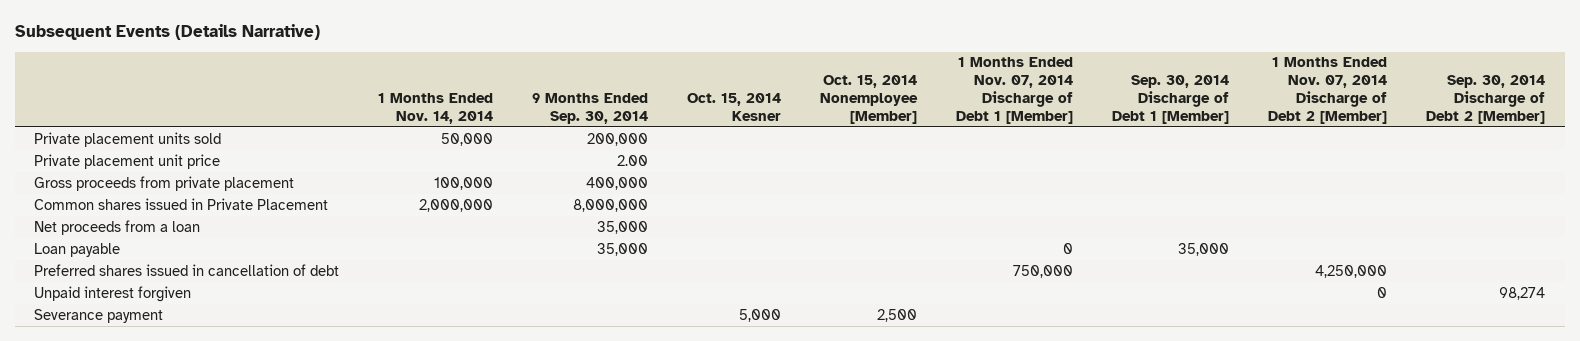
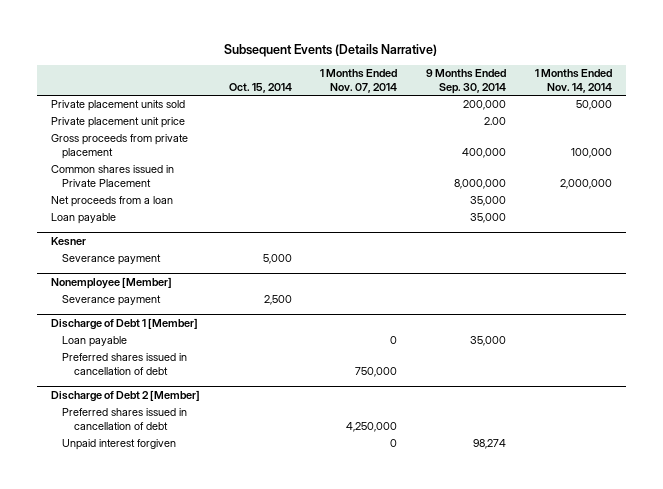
- | 1 Months Ended Nov. 14, 2014 | 9 Months Ended Sep. 30, 2014 | Oct. 15, 2014 Kesner | Oct. 15, 2014 Nonemployee [Member] | 1 Months Ended Nov. 07, 2014 Discharge of Debt 1 [Member] | Sep. 30, 2014 Discharge of Debt 1 [Member] | 1 Months Ended Nov. 07, 2014 Discharge of Debt 2 [Member] | Sep. 30, 2014 Discharge of Debt 2 [Member]
+ | Oct. 15, 2014 | 1 Months Ended Nov. 07, 2014 | 9 Months Ended Sep. 30, 2014 | 1 Months Ended Nov. 14, 2014
- Preferred shares issued in cancellation of debt | | | | | 750,000 | | 4,250,000 |
- Unpaid interest forgiven | | | | | | | 0 | 98,274
+ Kesner
+ Nonemployee [Member]
+ Severance payment | 2,500 | | |
+ Discharge of Debt 1 [Member]
+ Loan payable | | 0 | 35,000 |
+ Preferred shares issued in cancellation of debt | | 750,000 | |
+ Discharge of Debt 2 [Member]
+ Preferred shares issued in cancellation of debt | | 4,250,000 | |
+ Unpaid interest forgiven | | 0 | 98,274 |

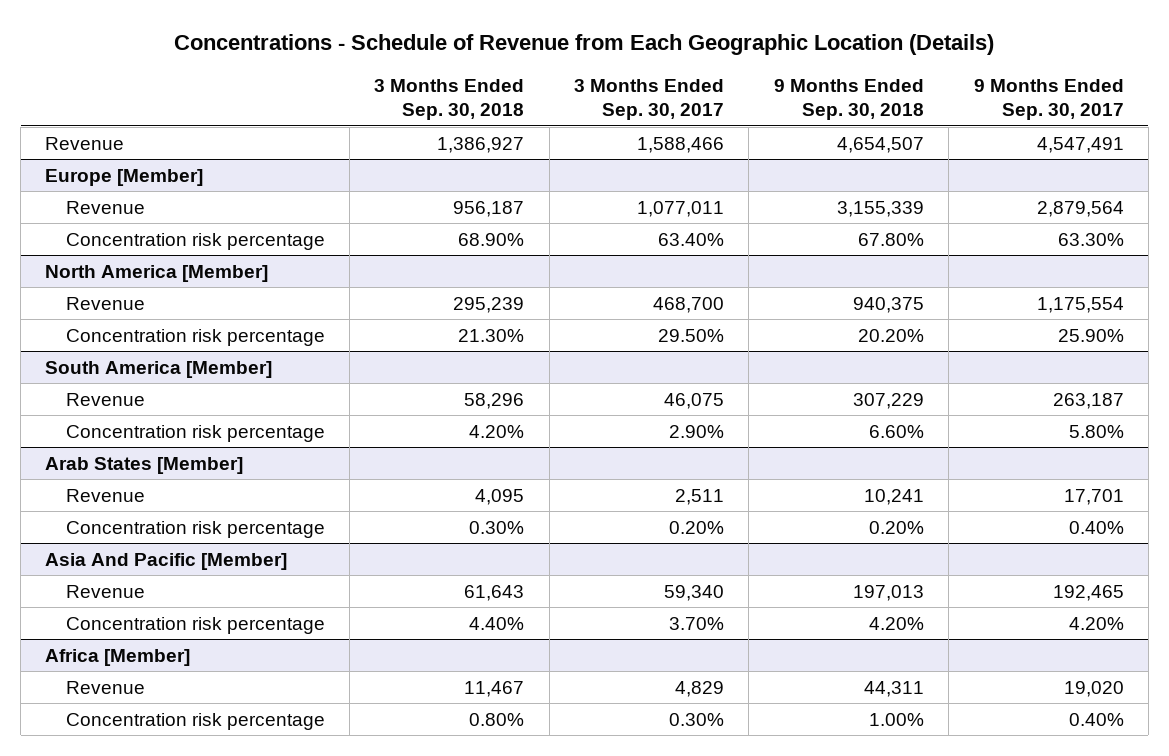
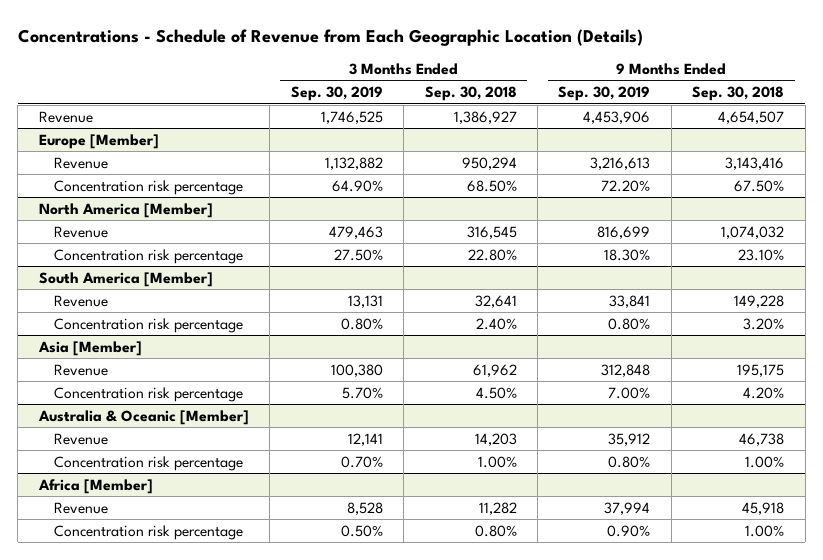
- | 3 Months Ended Sep. 30, 2018 | 3 Months Ended Sep. 30, 2017 | 9 Months Ended Sep. 30, 2018 | 9 Months Ended Sep. 30, 2017
+ | 3 Months Ended Sep. 30, 2019 | 3 Months Ended Sep. 30, 2018 | 9 Months Ended Sep. 30, 2019 | 9 Months Ended Sep. 30, 2018
@ Europe [Member]
- Revenue | 956,187 | 1,077,011 | 3,155,339 | 2,879,564
- Concentration risk percentage | 68.90% | 63.40% | 67.80% | 63.30%
+ Revenue | 1,132,882 | 950,294 | 3,216,613 | 3,143,416
+ Concentration risk percentage | 64.90% | 68.50% | 72.20% | 67.50%
@ North America [Member]
- Revenue | 295,239 | 468,700 | 940,375 | 1,175,554
- Concentration risk percentage | 21.30% | 29.50% | 20.20% | 25.90%
+ Revenue | 479,463 | 316,545 | 816,699 | 1,074,032
+ Concentration risk percentage | 27.50% | 22.80% | 18.30% | 23.10%
@ South America [Member]
- Revenue | 58,296 | 46,075 | 307,229 | 263,187
- Concentration risk percentage | 4.20% | 2.90% | 6.60% | 5.80%
- Arab States [Member]
- Revenue | 4,095 | 2,511 | 10,241 | 17,701
- Concentration risk percentage | 0.30% | 0.20% | 0.20% | 0.40%
- Asia And Pacific [Member]
- Revenue | 61,643 | 59,340 | 197,013 | 192,465
- Concentration risk percentage | 4.40% | 3.70% | 4.20% | 4.20%
@ South America [Member]
+ Revenue | 13,131 | 32,641 | 33,841 | 149,228
+ Concentration risk percentage | 0.80% | 2.40% | 0.80% | 3.20%
+ Asia [Member]
+ Revenue | 100,380 | 61,962 | 312,848 | 195,175
+ Concentration risk percentage | 5.70% | 4.50% | 7.00% | 4.20%
+ Australia & Oceanic [Member]
+ Revenue | 12,141 | 14,203 | 35,912 | 46,738
+ Concentration risk percentage | 0.70% | 1.00% | 0.80% | 1.00%
@ Africa [Member]
- Revenue | 11,467 | 4,829 | 44,311 | 19,020
+ Revenue | 8,528 | 11,282 | 37,994 | 45,918

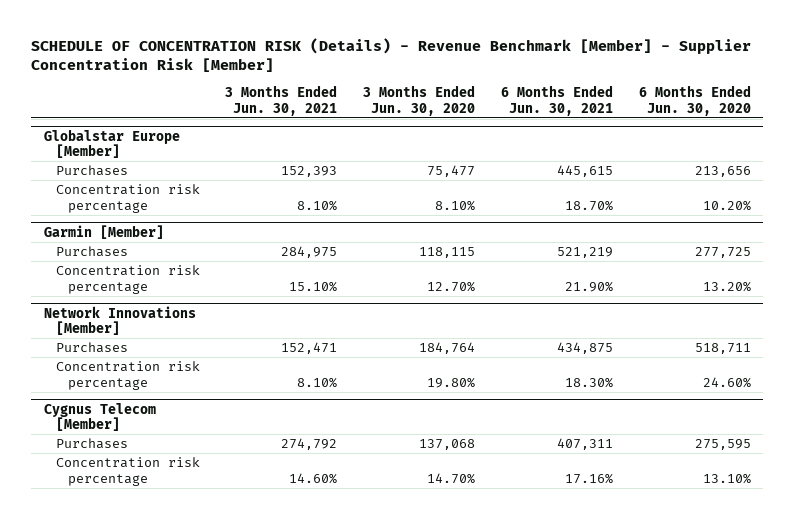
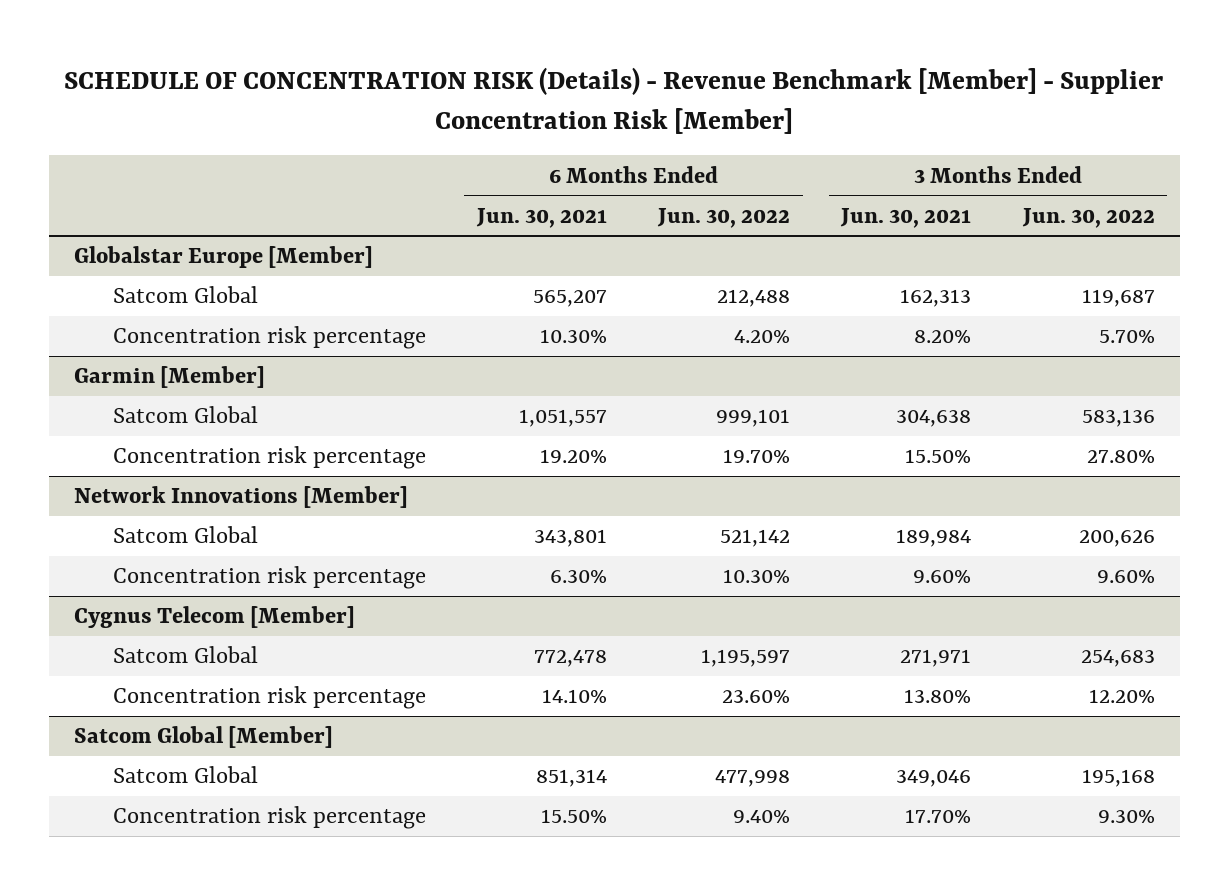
- | 3 Months Ended Jun. 30, 2021 | 3 Months Ended Jun. 30, 2020 | 6 Months Ended Jun. 30, 2021 | 6 Months Ended Jun. 30, 2020
+ | 6 Months Ended Jun. 30, 2021 | 6 Months Ended Jun. 30, 2022 | 3 Months Ended Jun. 30, 2021 | 3 Months Ended Jun. 30, 2022
@ Globalstar Europe [Member]
- Purchases | 152,393 | 75,477 | 445,615 | 213,656
- Concentration risk percentage | 8.10% | 8.10% | 18.70% | 10.20%
+ Satcom Global | 565,207 | 212,488 | 162,313 | 119,687
+ Concentration risk percentage | 10.30% | 4.20% | 8.20% | 5.70%
@ Garmin [Member]
- Purchases | 284,975 | 118,115 | 521,219 | 277,725
- Concentration risk percentage | 15.10% | 12.70% | 21.90% | 13.20%
+ Satcom Global | 1,051,557 | 999,101 | 304,638 | 583,136
+ Concentration risk percentage | 19.20% | 19.70% | 15.50% | 27.80%
@ Network Innovations [Member]
- Purchases | 152,471 | 184,764 | 434,875 | 518,711
- Concentration risk percentage | 8.10% | 19.80% | 18.30% | 24.60%
+ Satcom Global | 343,801 | 521,142 | 189,984 | 200,626
+ Concentration risk percentage | 6.30% | 10.30% | 9.60% | 9.60%
@ Cygnus Telecom [Member]
- Purchases | 274,792 | 137,068 | 407,311 | 275,595
- Concentration risk percentage | 14.60% | 14.70% | 17.16% | 13.10%
+ Satcom Global | 772,478 | 1,195,597 | 271,971 | 254,683
+ Concentration risk percentage | 14.10% | 23.60% | 13.80% | 12.20%
+ Satcom Global [Member]
+ Satcom Global | 851,314 | 477,998 | 349,046 | 195,168
+ Concentration risk percentage | 15.50% | 9.40% | 17.70% | 9.30%

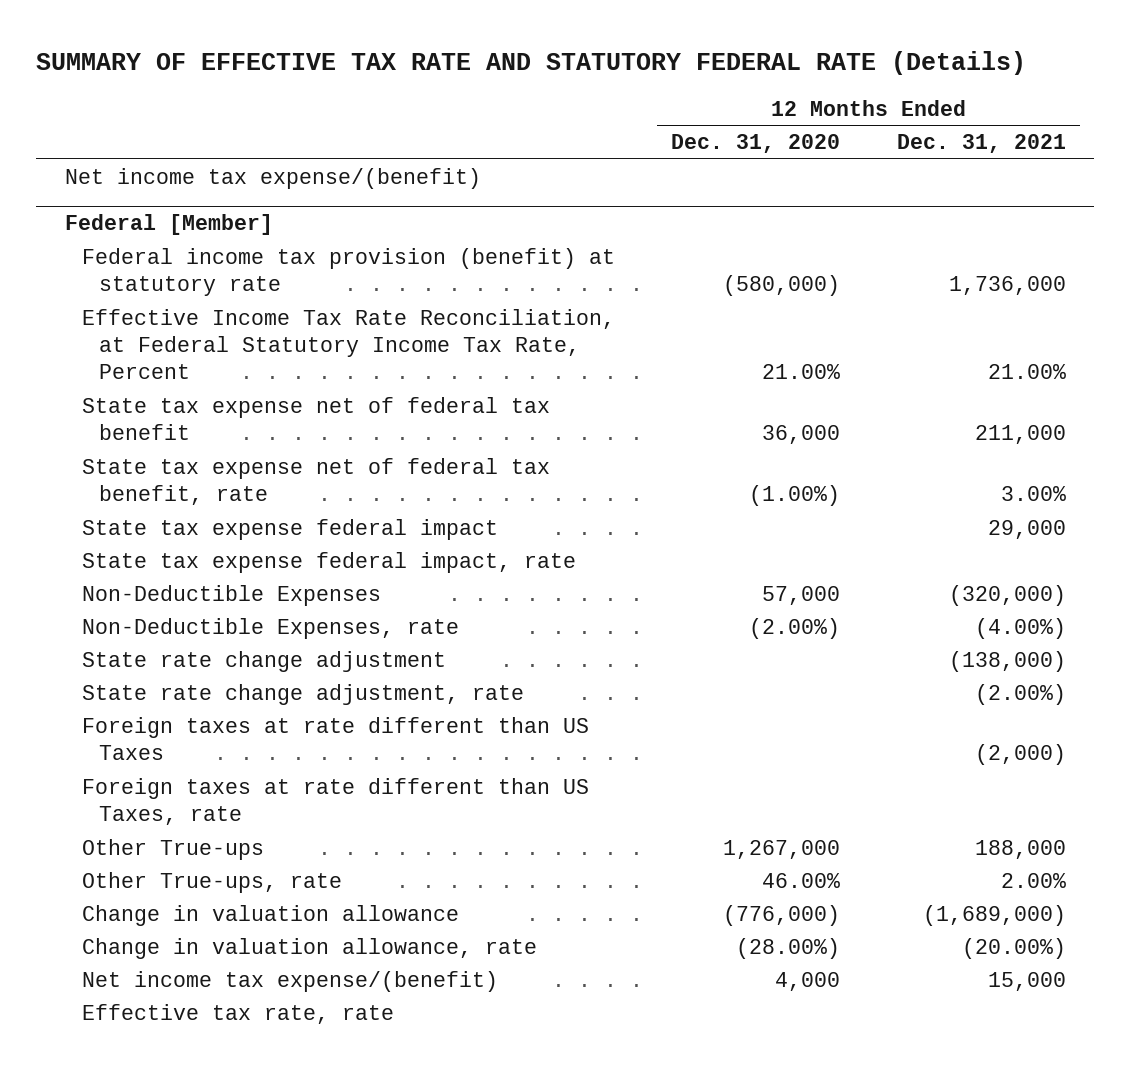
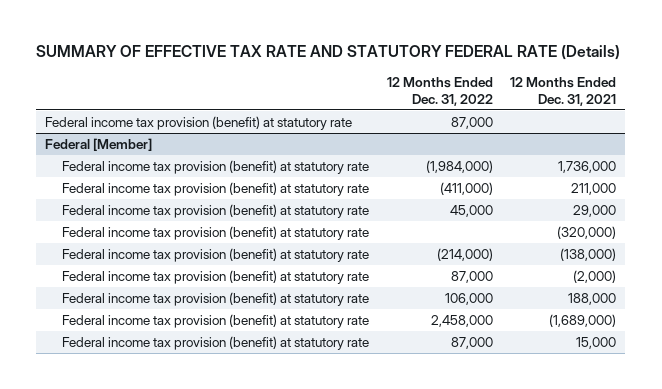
- | 12 Months Ended Dec. 31, 2020 | 12 Months Ended Dec. 31, 2021
+ | 12 Months Ended Dec. 31, 2022 | 12 Months Ended Dec. 31, 2021
- Net income tax expense/(benefit)
+ Federal income tax provision (benefit) at statutory rate | 87,000 |
@ Federal [Member]
- Effective Income Tax Rate Reconciliation, at Federal Statutory Income Tax Rate, Percent | 21.00% | 21.00%
- State tax expense net of federal tax benefit | 36,000 | 211,000
- State tax expense net of federal tax benefit, rate | (1.00%) | 3.00%
- State tax expense federal impact | | 29,000
- State tax expense federal impact, rate
- Non-Deductible Expenses | 57,000 | (320,000)
- Non-Deductible Expenses, rate | (2.00%) | (4.00%)
- State rate change adjustment | | (138,000)
- State rate change adjustment, rate | | (2.00%)
- Foreign taxes at rate different than US Taxes | | (2,000)
- Foreign taxes at rate different than US Taxes, rate
- Other True-ups | 1,267,000 | 188,000
- Other True-ups, rate | 46.00% | 2.00%
- Change in valuation allowance | (776,000) | (1,689,000)
- Change in valuation allowance, rate | (28.00%) | (20.00%)
- Net income tax expense/(benefit) | 4,000 | 15,000
- Effective tax rate, rate
+ Federal income tax provision (benefit) at statutory rate | (411,000) | 211,000
+ Federal income tax provision (benefit) at statutory rate | 45,000 | 29,000
+ Federal income tax provision (benefit) at statutory rate | | (320,000)
+ Federal income tax provision (benefit) at statutory rate | (214,000) | (138,000)
+ Federal income tax provision (benefit) at statutory rate | 87,000 | (2,000)
+ Federal income tax provision (benefit) at statutory rate | 106,000 | 188,000
+ Federal income tax provision (benefit) at statutory rate | 2,458,000 | (1,689,000)
+ Federal income tax provision (benefit) at statutory rate | 87,000 | 15,000

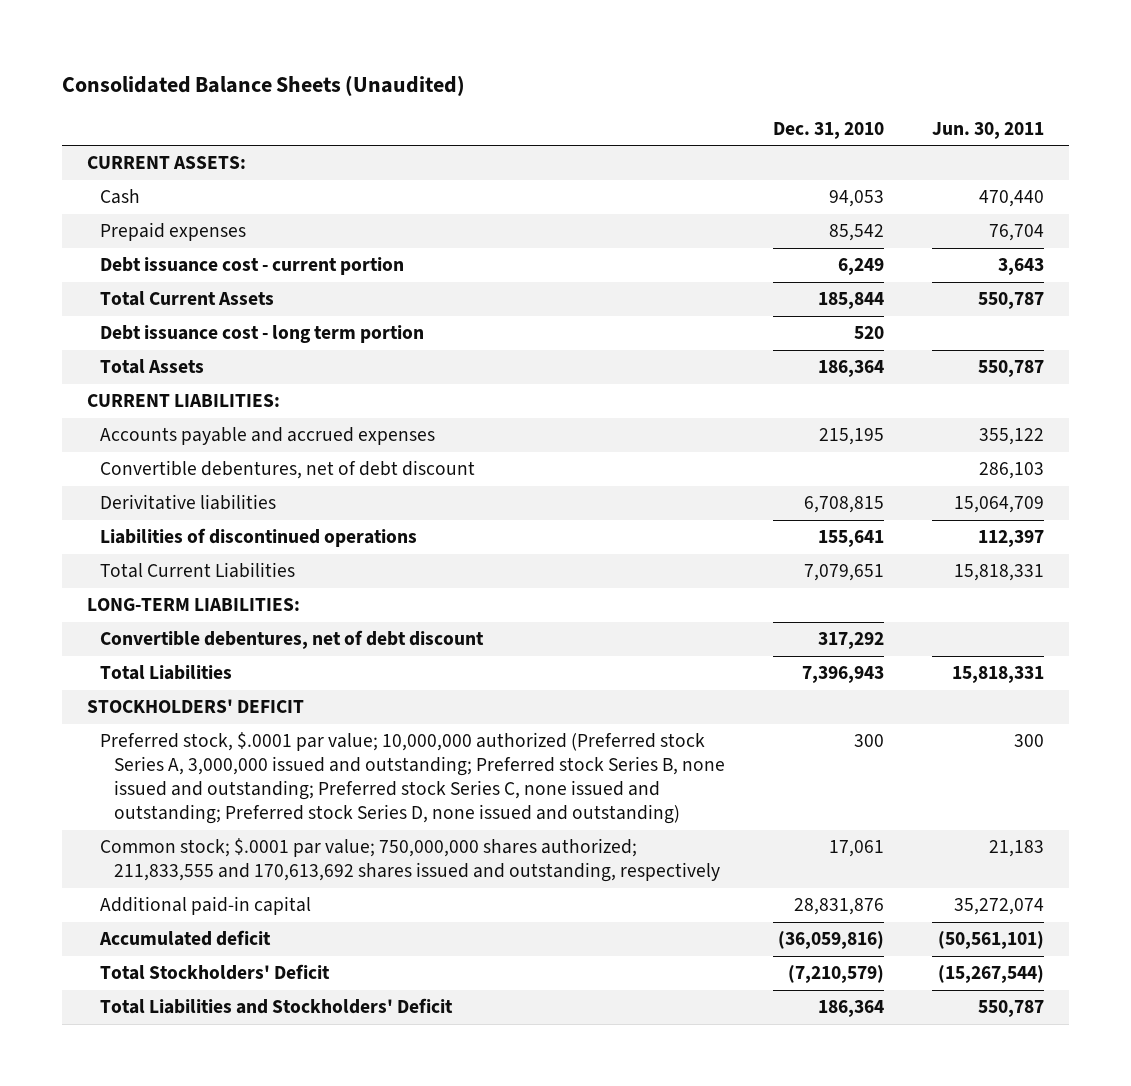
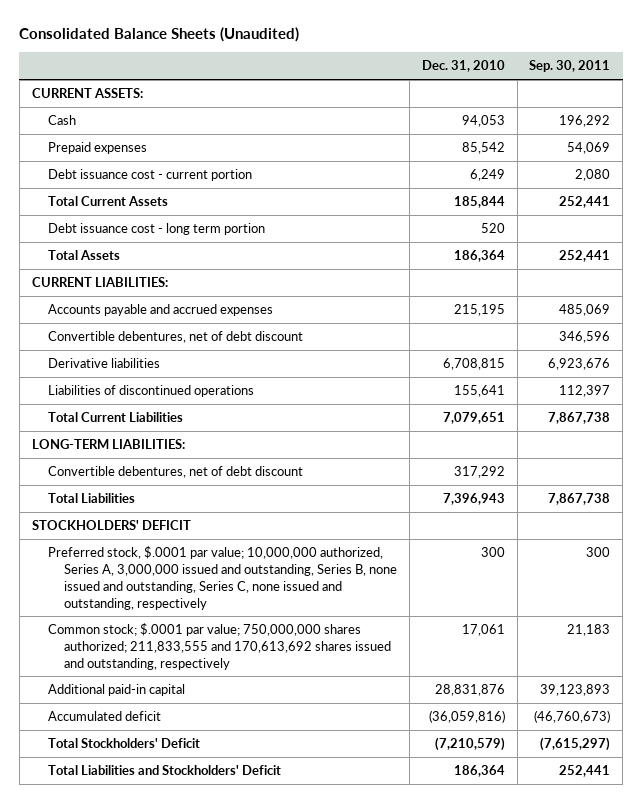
- | Dec. 31, 2010 | Jun. 30, 2011
+ | Dec. 31, 2010 | Sep. 30, 2011
- Derivitative liabilities | 6,708,815 | 15,064,709
+ Derivative liabilities | 6,708,815 | 6,923,676
- Preferred stock, $.0001 par value; 10,000,000 authorized (Preferred stock Series A, 3,000,000 issued and outstanding; Preferred stock Series B, none issued and outstanding; Preferred stock Series C, none issued and outstanding; Preferred stock Series D, none issued and outstanding) | 300 | 300
+ Preferred stock, $.0001 par value; 10,000,000 authorized, Series A, 3,000,000 issued and outstanding, Series B, none issued and outstanding, Series C, none issued and outstanding, respectively | 300 | 300

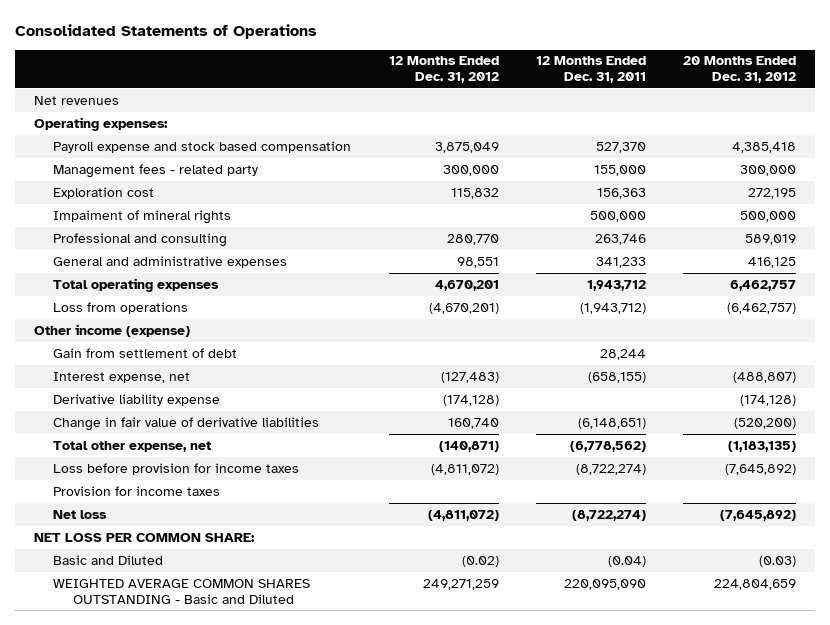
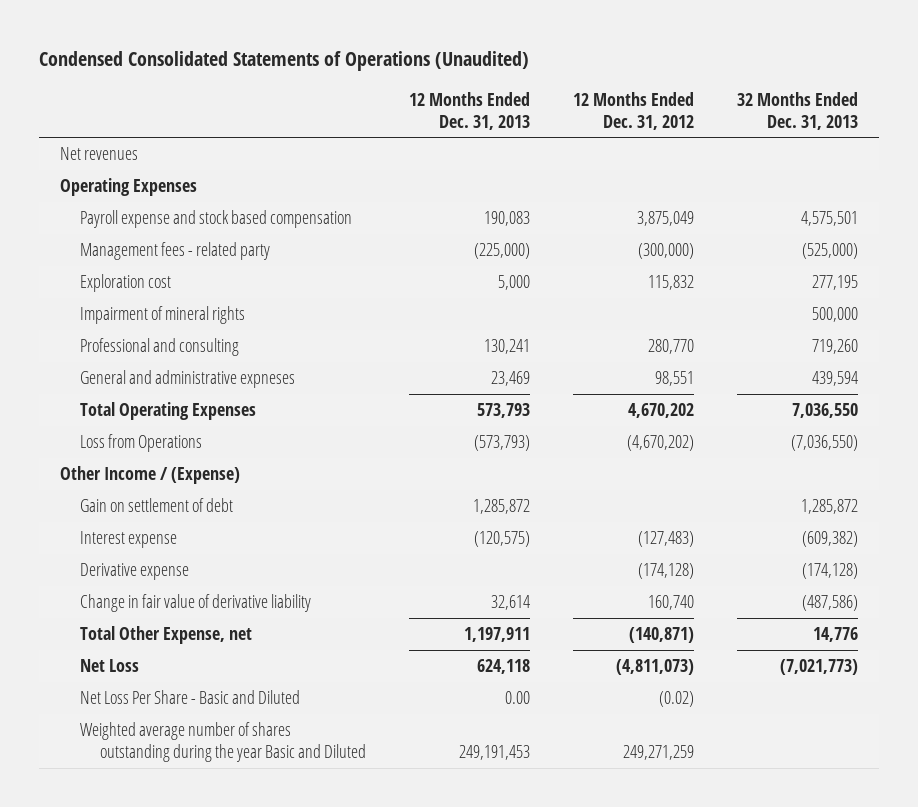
- Consolidated Statements of Operations
+ Condensed Consolidated Statements of Operations (Unaudited)
- | 12 Months Ended Dec. 31, 2012 | 12 Months Ended Dec. 31, 2011 | 20 Months Ended Dec. 31, 2012
+ | 12 Months Ended Dec. 31, 2013 | 12 Months Ended Dec. 31, 2012 | 32 Months Ended Dec. 31, 2013
- Operating expenses:
+ Operating Expenses
- Management fees - related party | 300,000 | 155,000 | 300,000
+ Management fees - related party | (225,000) | (300,000) | (525,000)
- Impaiment of mineral rights | | 500,000 | 500,000
+ Impairment of mineral rights | | | 500,000
- General and administrative expenses | 98,551 | 341,233 | 416,125
- Total operating expenses | 4,670,201 | 1,943,712 | 6,462,757
- Loss from operations | (4,670,201) | (1,943,712) | (6,462,757)
- Other income (expense)
- Gain from settlement of debt | | 28,244 |
- Interest expense, net | (127,483) | (658,155) | (488,807)
- Derivative liability expense | (174,128) | | (174,128)
- Change in fair value of derivative liabilities | 160,740 | (6,148,651) | (520,200)
- Total other expense, net | (140,871) | (6,778,562) | (1,183,135)
- Loss before provision for income taxes | (4,811,072) | (8,722,274) | (7,645,892)
- Provision for income taxes
- Net loss | (4,811,072) | (8,722,274) | (7,645,892)
- NET LOSS PER COMMON SHARE:
- Basic and Diluted | (0.02) | (0.04) | (0.03)
- WEIGHTED AVERAGE COMMON SHARES OUTSTANDING - Basic and Diluted | 249,271,259 | 220,095,090 | 224,804,659
+ General and administrative expneses | 23,469 | 98,551 | 439,594
+ Total Operating Expenses | 573,793 | 4,670,202 | 7,036,550
+ Loss from Operations | (573,793) | (4,670,202) | (7,036,550)
+ Other Income / (Expense)
+ Gain on settlement of debt | 1,285,872 | | 1,285,872
+ Interest expense | (120,575) | (127,483) | (609,382)
+ Derivative expense | | (174,128) | (174,128)
+ Change in fair value of derivative liability | 32,614 | 160,740 | (487,586)
+ Total Other Expense, net | 1,197,911 | (140,871) | 14,776
+ Net Loss | 624,118 | (4,811,073) | (7,021,773)
+ Net Loss Per Share - Basic and Diluted | 0.00 | (0.02) |
+ Weighted average number of shares outstanding during the year Basic and Diluted | 249,191,453 | 249,271,259 |

